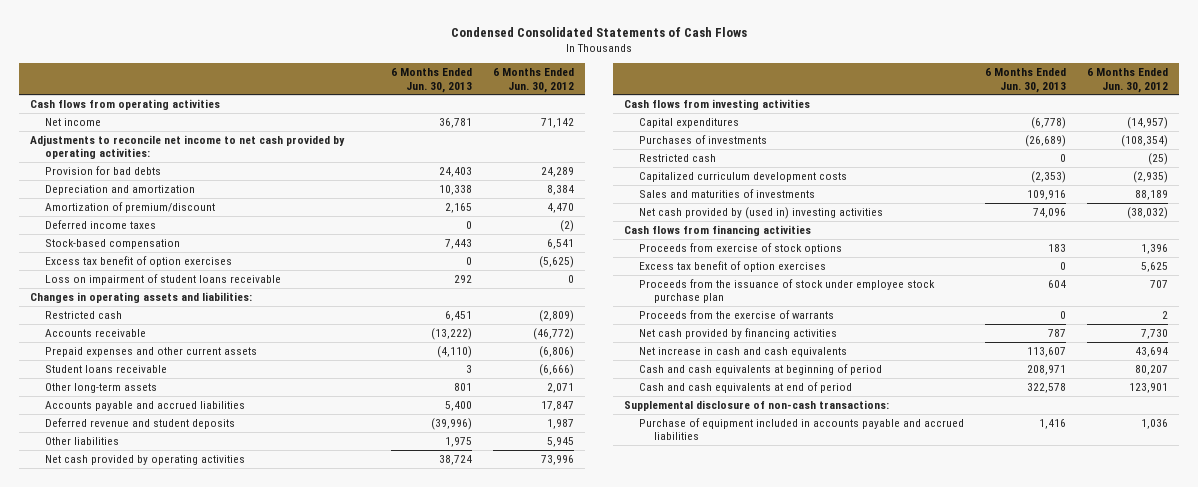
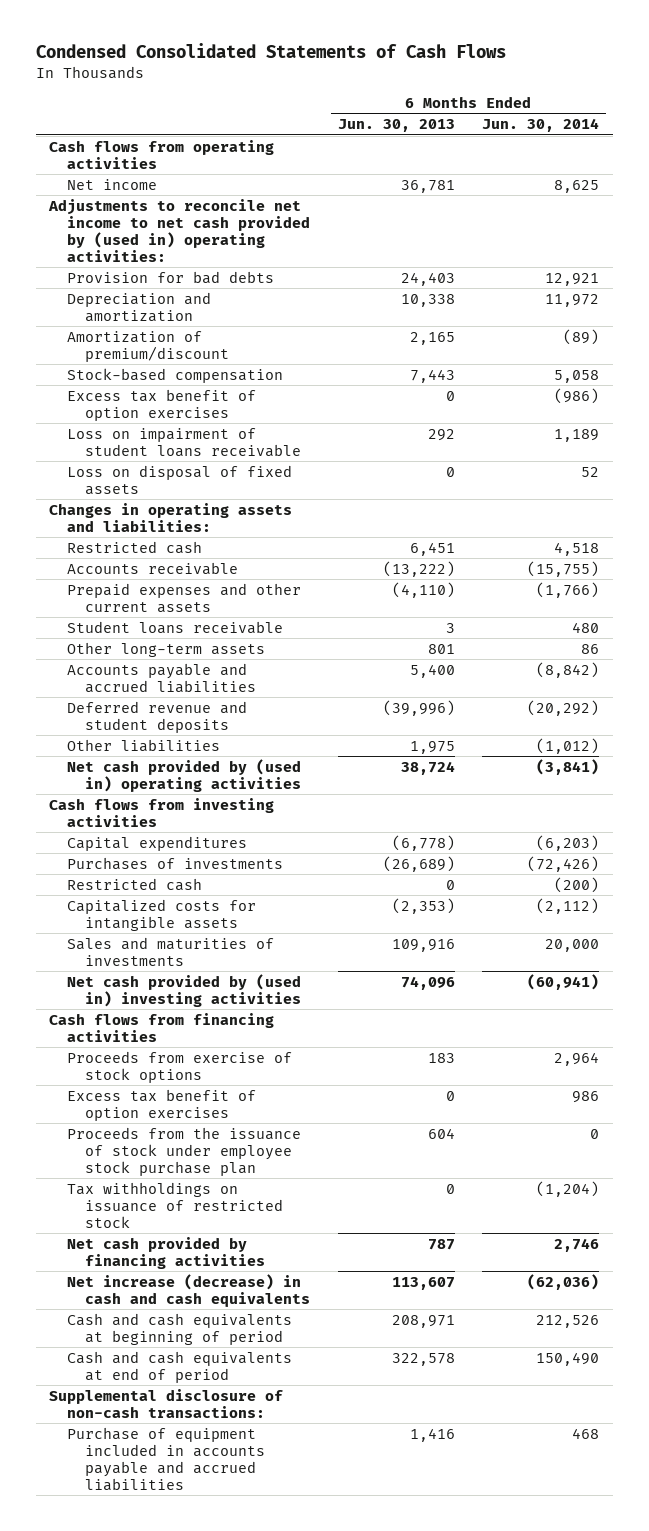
- | 6 Months Ended Jun. 30, 2013 | 6 Months Ended Jun. 30, 2012
+ | 6 Months Ended Jun. 30, 2013 | 6 Months Ended Jun. 30, 2014
- Adjustments to reconcile net income to net cash provided by operating activities:
+ Adjustments to reconcile net income to net cash provided by (used in) operating activities:
- Deferred income taxes | 0 | (2)
+ Loss on disposal of fixed assets | 0 | 52
- Net cash provided by operating activities | 38,724 | 73,996
+ Net cash provided by (used in) operating activities | 38,724 | (3,841)
- Capitalized curriculum development costs | (2,353) | (2,935)
+ Capitalized costs for intangible assets | (2,353) | (2,112)
- Proceeds from the exercise of warrants | 0 | 2
+ Tax withholdings on issuance of restricted stock | 0 | (1,204)
- Net increase in cash and cash equivalents | 113,607 | 43,694
+ Net increase (decrease) in cash and cash equivalents | 113,607 | (62,036)

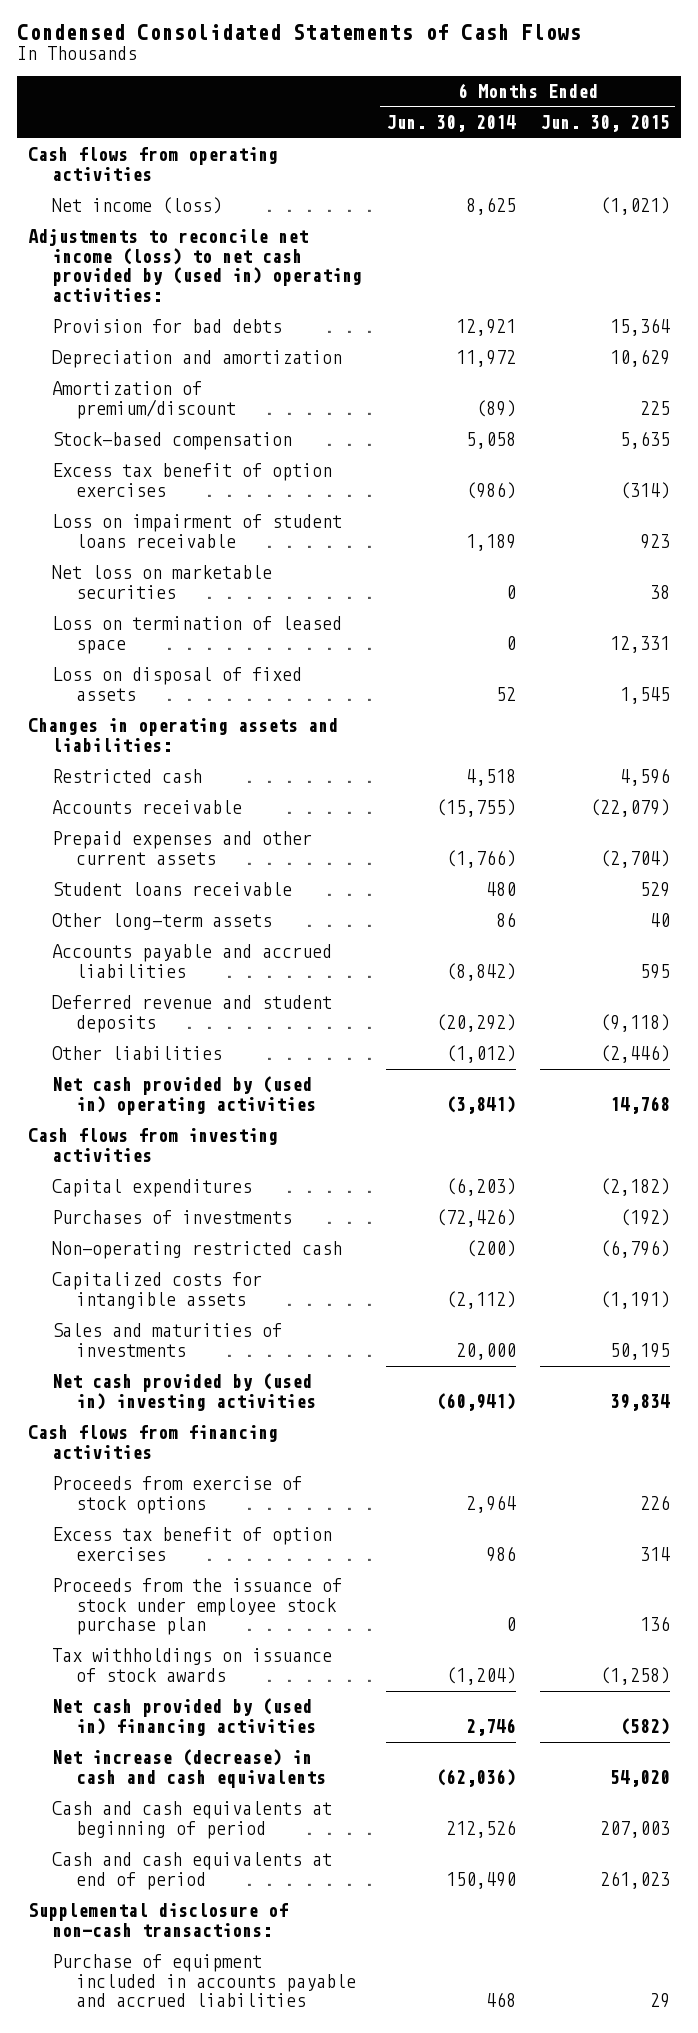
- | 6 Months Ended Jun. 30, 2013 | 6 Months Ended Jun. 30, 2014
+ | 6 Months Ended Jun. 30, 2014 | 6 Months Ended Jun. 30, 2015
- Net income | 36,781 | 8,625
- Adjustments to reconcile net income to net cash provided by (used in) operating activities:
+ Net income (loss) | 8,625 | (1,021)
+ Adjustments to reconcile net income (loss) to net cash provided by (used in) operating activities:
+ Net loss on marketable securities | 0 | 38
+ Loss on termination of leased space | 0 | 12,331
- Restricted cash | 0 | (200)
+ Non-operating restricted cash | (200) | (6,796)
- Tax withholdings on issuance of restricted stock | 0 | (1,204)
- Net cash provided by financing activities | 787 | 2,746
+ Tax withholdings on issuance of stock awards | (1,204) | (1,258)
+ Net cash provided by (used in) financing activities | 2,746 | (582)

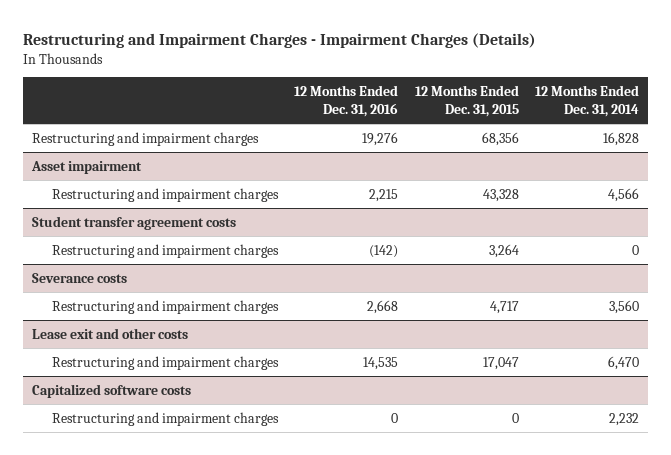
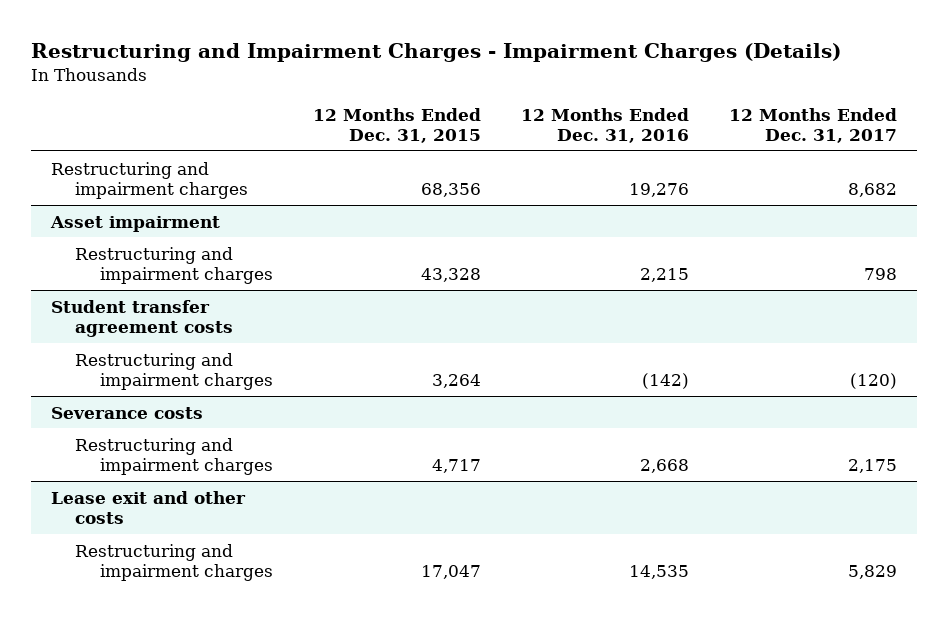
- | 12 Months Ended Dec. 31, 2016 | 12 Months Ended Dec. 31, 2015 | 12 Months Ended Dec. 31, 2014
+ | 12 Months Ended Dec. 31, 2015 | 12 Months Ended Dec. 31, 2016 | 12 Months Ended Dec. 31, 2017
- Capitalized software costs
- Restructuring and impairment charges | 0 | 0 | 2,232

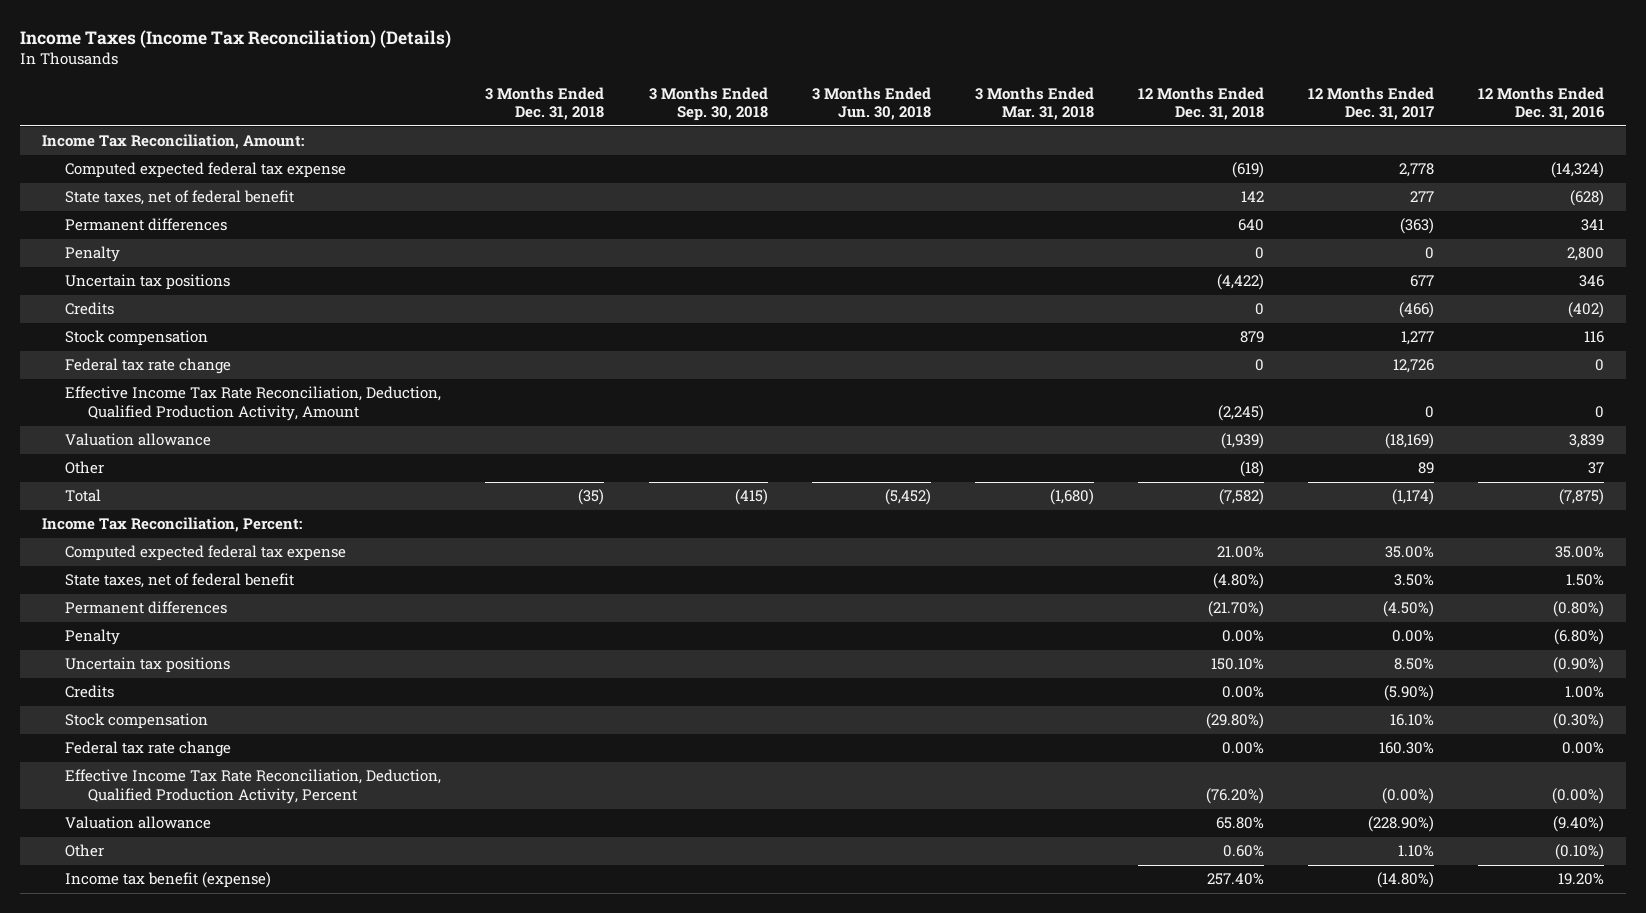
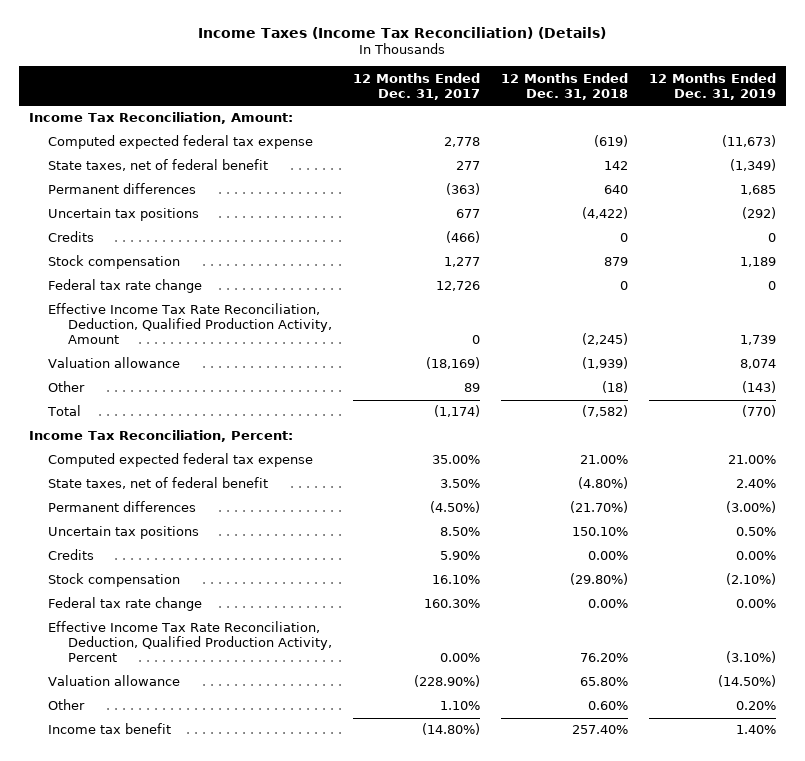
- | 3 Months Ended Dec. 31, 2018 | 3 Months Ended Sep. 30, 2018 | 3 Months Ended Jun. 30, 2018 | 3 Months Ended Mar. 31, 2018 | 12 Months Ended Dec. 31, 2018 | 12 Months Ended Dec. 31, 2017 | 12 Months Ended Dec. 31, 2016
+ | 12 Months Ended Dec. 31, 2017 | 12 Months Ended Dec. 31, 2018 | 12 Months Ended Dec. 31, 2019
- Penalty | | | | | 0 | 0 | 2,800
- Penalty | | | | | 0.00% | 0.00% | (6.80%)
- Credits | | | | | 0.00% | (5.90%) | 1.00%
+ Credits | 5.90% | 0.00% | 0.00%
- Effective Income Tax Rate Reconciliation, Deduction, Qualified Production Activity, Percent | | | | | (76.20%) | (0.00%) | (0.00%)
+ Effective Income Tax Rate Reconciliation, Deduction, Qualified Production Activity, Percent | 0.00% | 76.20% | (3.10%)
- Income tax benefit (expense) | | | | | 257.40% | (14.80%) | 19.20%
+ Income tax benefit | (14.80%) | 257.40% | 1.40%

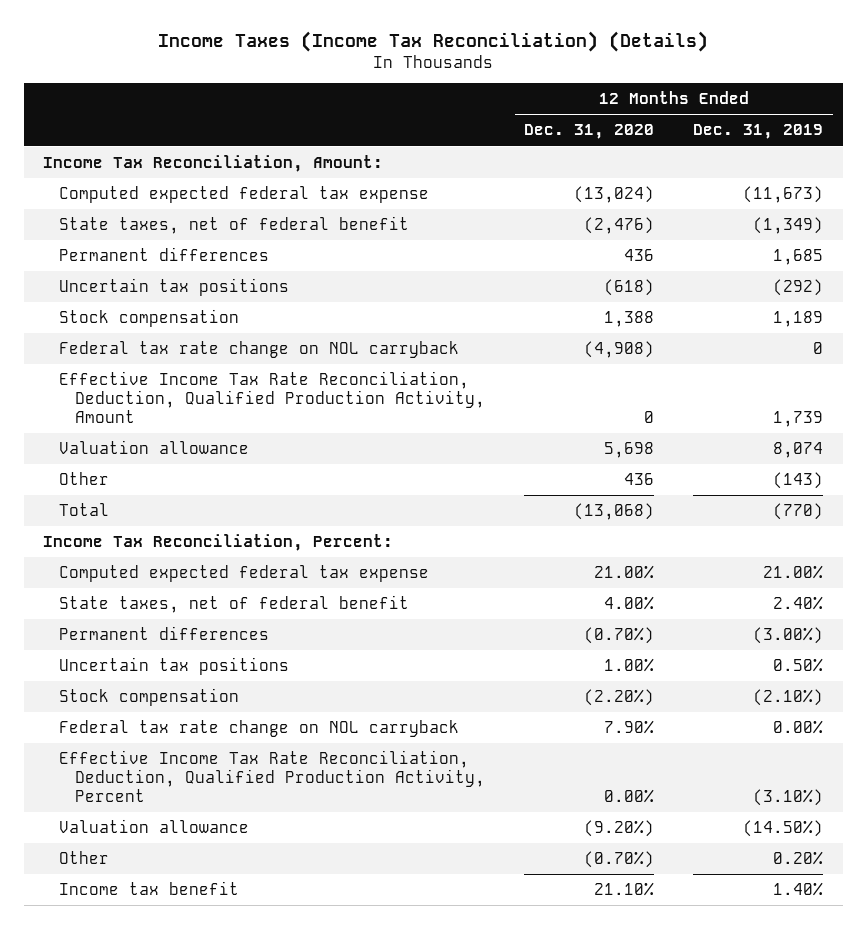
- | 12 Months Ended Dec. 31, 2017 | 12 Months Ended Dec. 31, 2018 | 12 Months Ended Dec. 31, 2019
+ | 12 Months Ended Dec. 31, 2020 | 12 Months Ended Dec. 31, 2019
- Credits | (466) | 0 | 0
- Federal tax rate change | 12,726 | 0 | 0
+ Federal tax rate change on NOL carryback | (4,908) | 0
- Credits | 5.90% | 0.00% | 0.00%
- Federal tax rate change | 160.30% | 0.00% | 0.00%
+ Federal tax rate change on NOL carryback | 7.90% | 0.00%

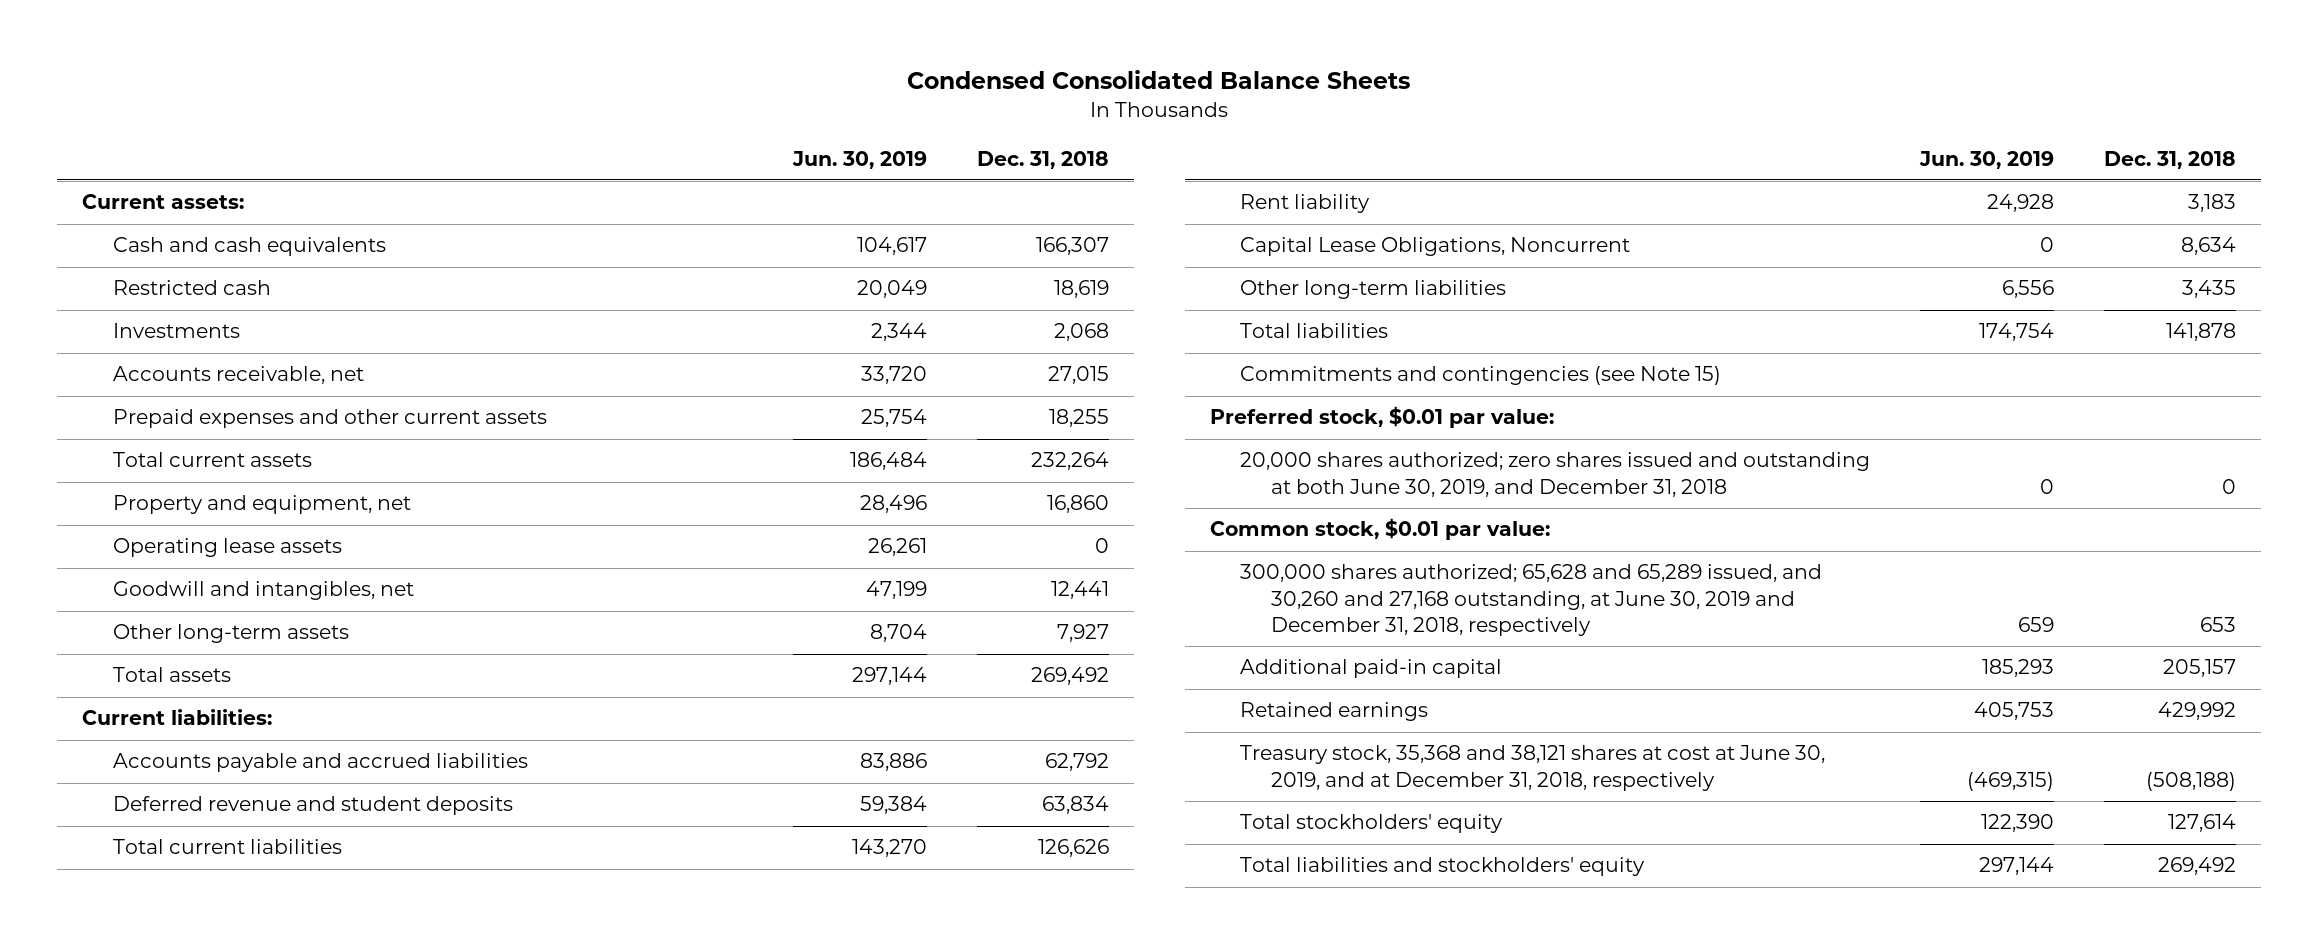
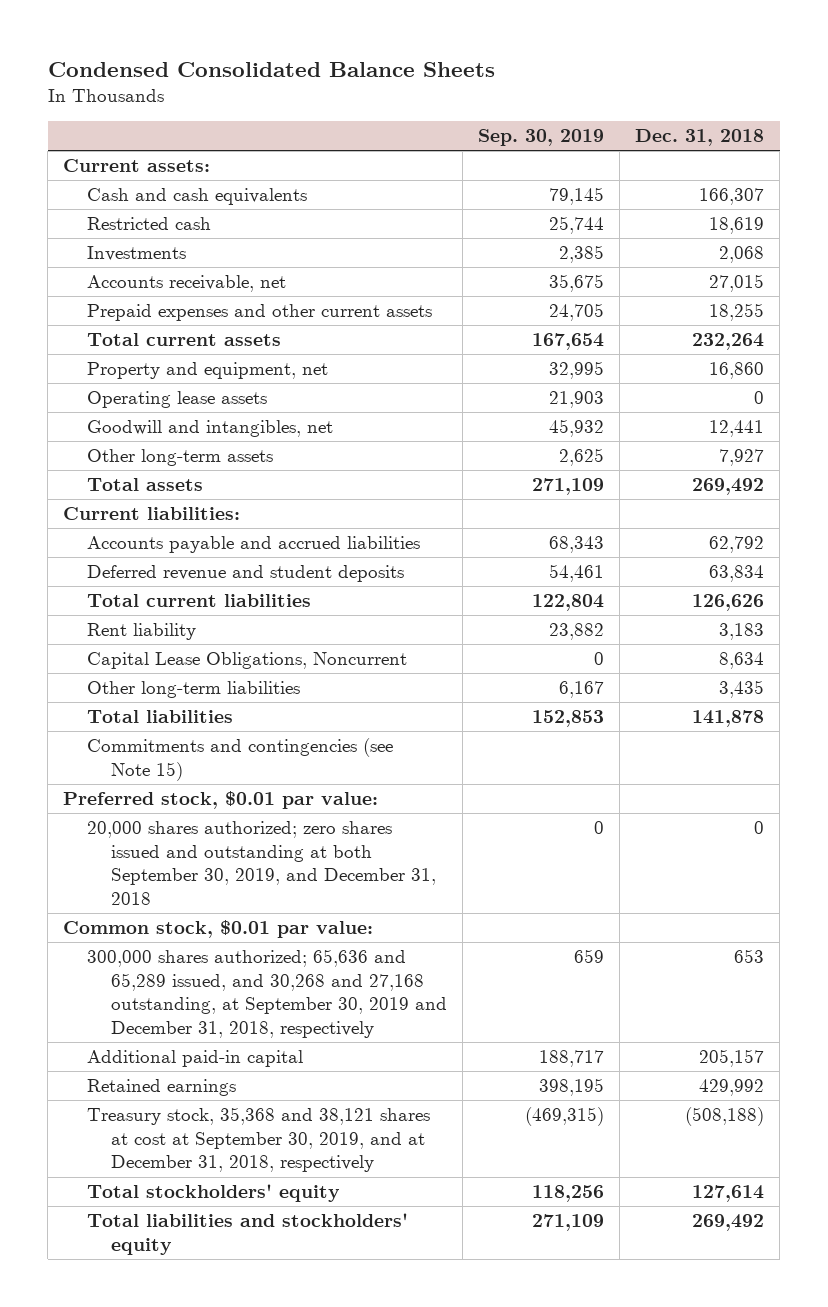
- | Jun. 30, 2019 | Dec. 31, 2018
+ | Sep. 30, 2019 | Dec. 31, 2018
- 20,000 shares authorized; zero shares issued and outstanding at both June 30, 2019, and December 31, 2018 | 0 | 0
+ 20,000 shares authorized; zero shares issued and outstanding at both September 30, 2019, and December 31, 2018 | 0 | 0
- 300,000 shares authorized; 65,628 and 65,289 issued, and 30,260 and 27,168 outstanding, at June 30, 2019 and December 31, 2018, respectively | 659 | 653
+ 300,000 shares authorized; 65,636 and 65,289 issued, and 30,268 and 27,168 outstanding, at September 30, 2019 and December 31, 2018, respectively | 659 | 653
- Treasury stock, 35,368 and 38,121 shares at cost at June 30, 2019, and at December 31, 2018, respectively | (469,315) | (508,188)
+ Treasury stock, 35,368 and 38,121 shares at cost at September 30, 2019, and at December 31, 2018, respectively | (469,315) | (508,188)

